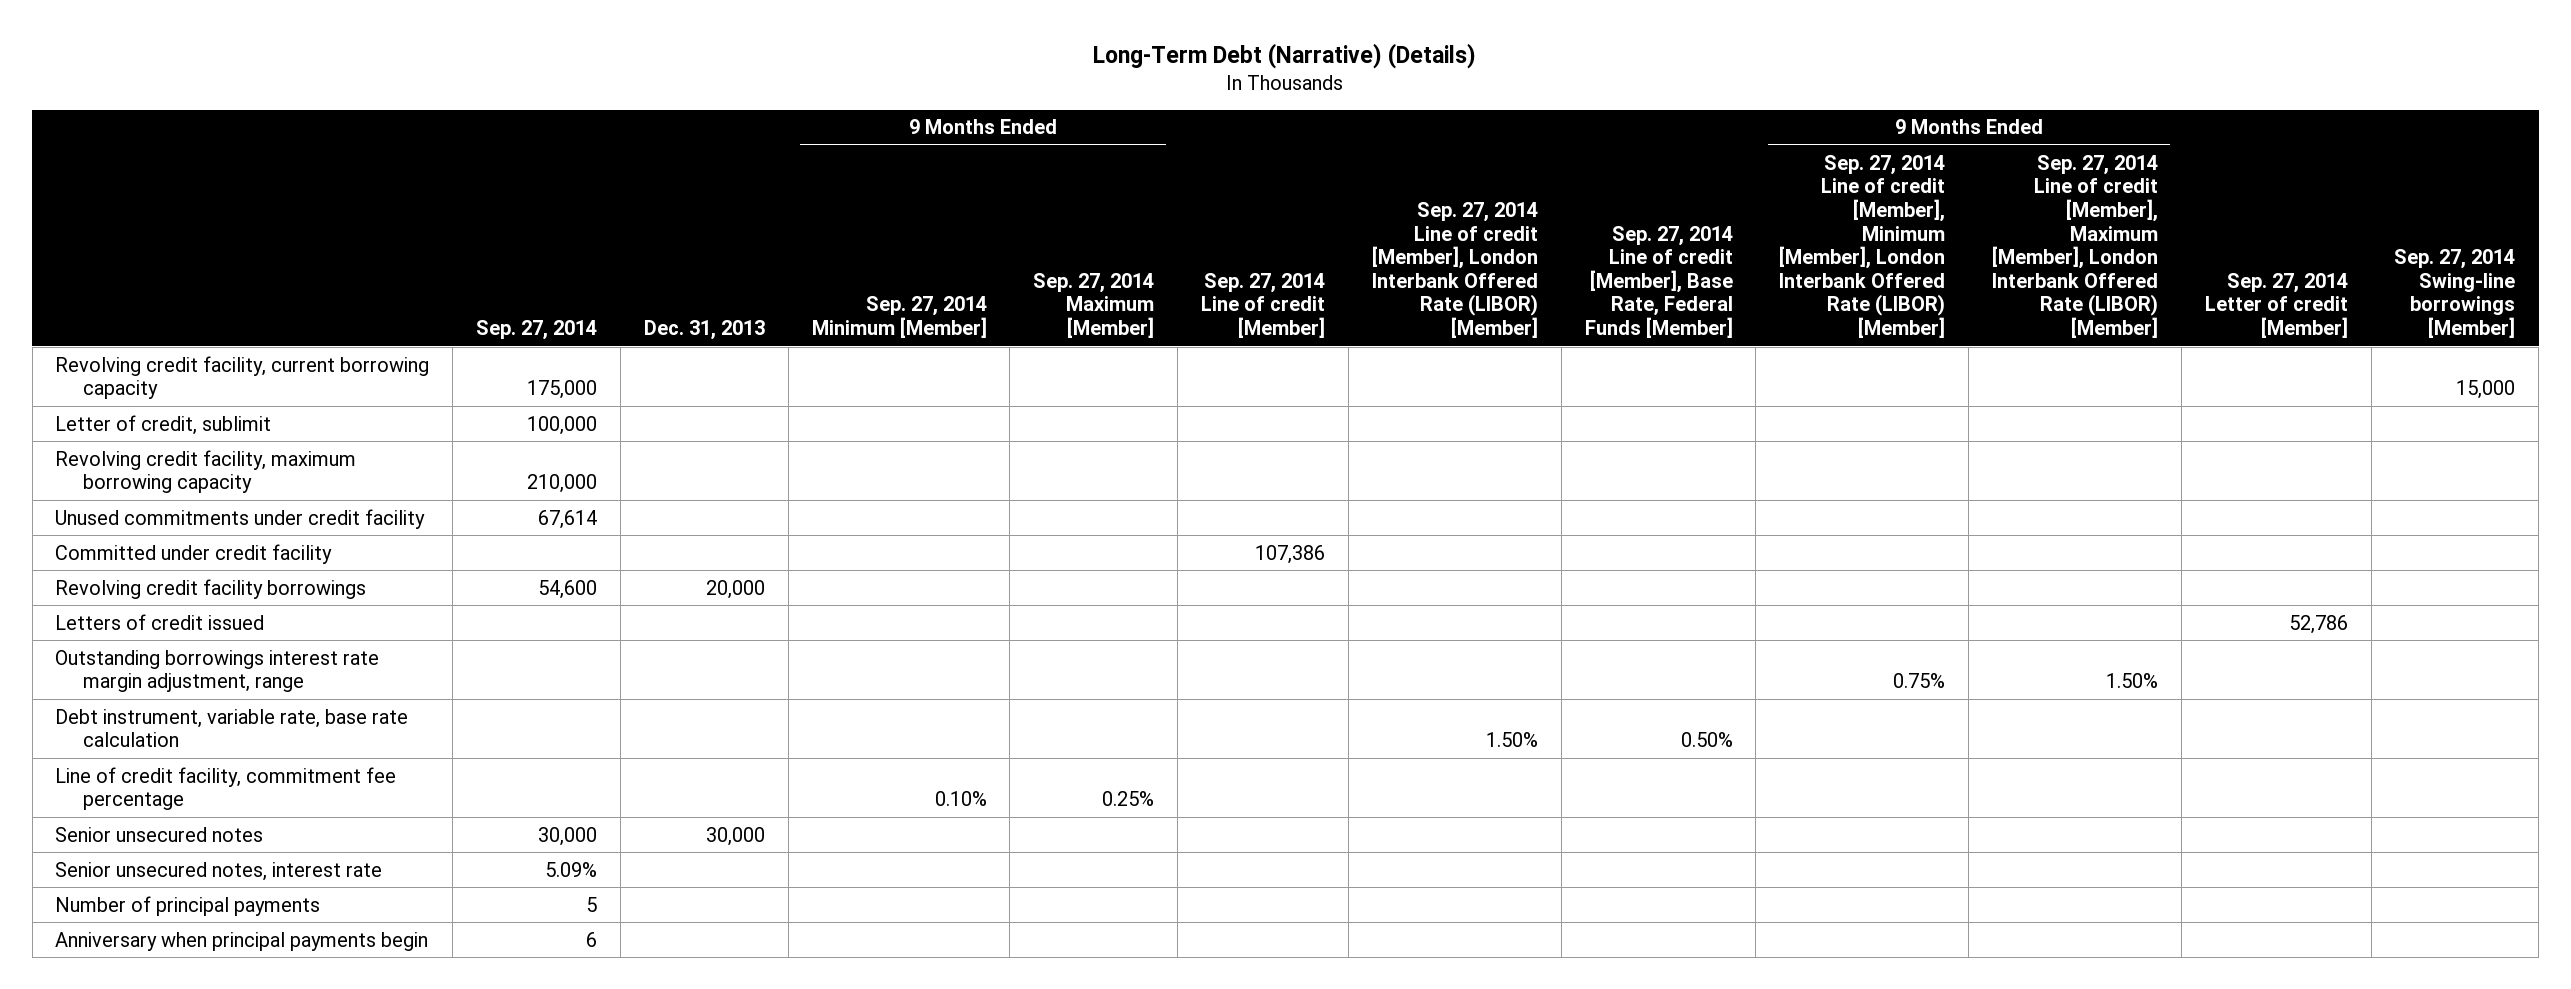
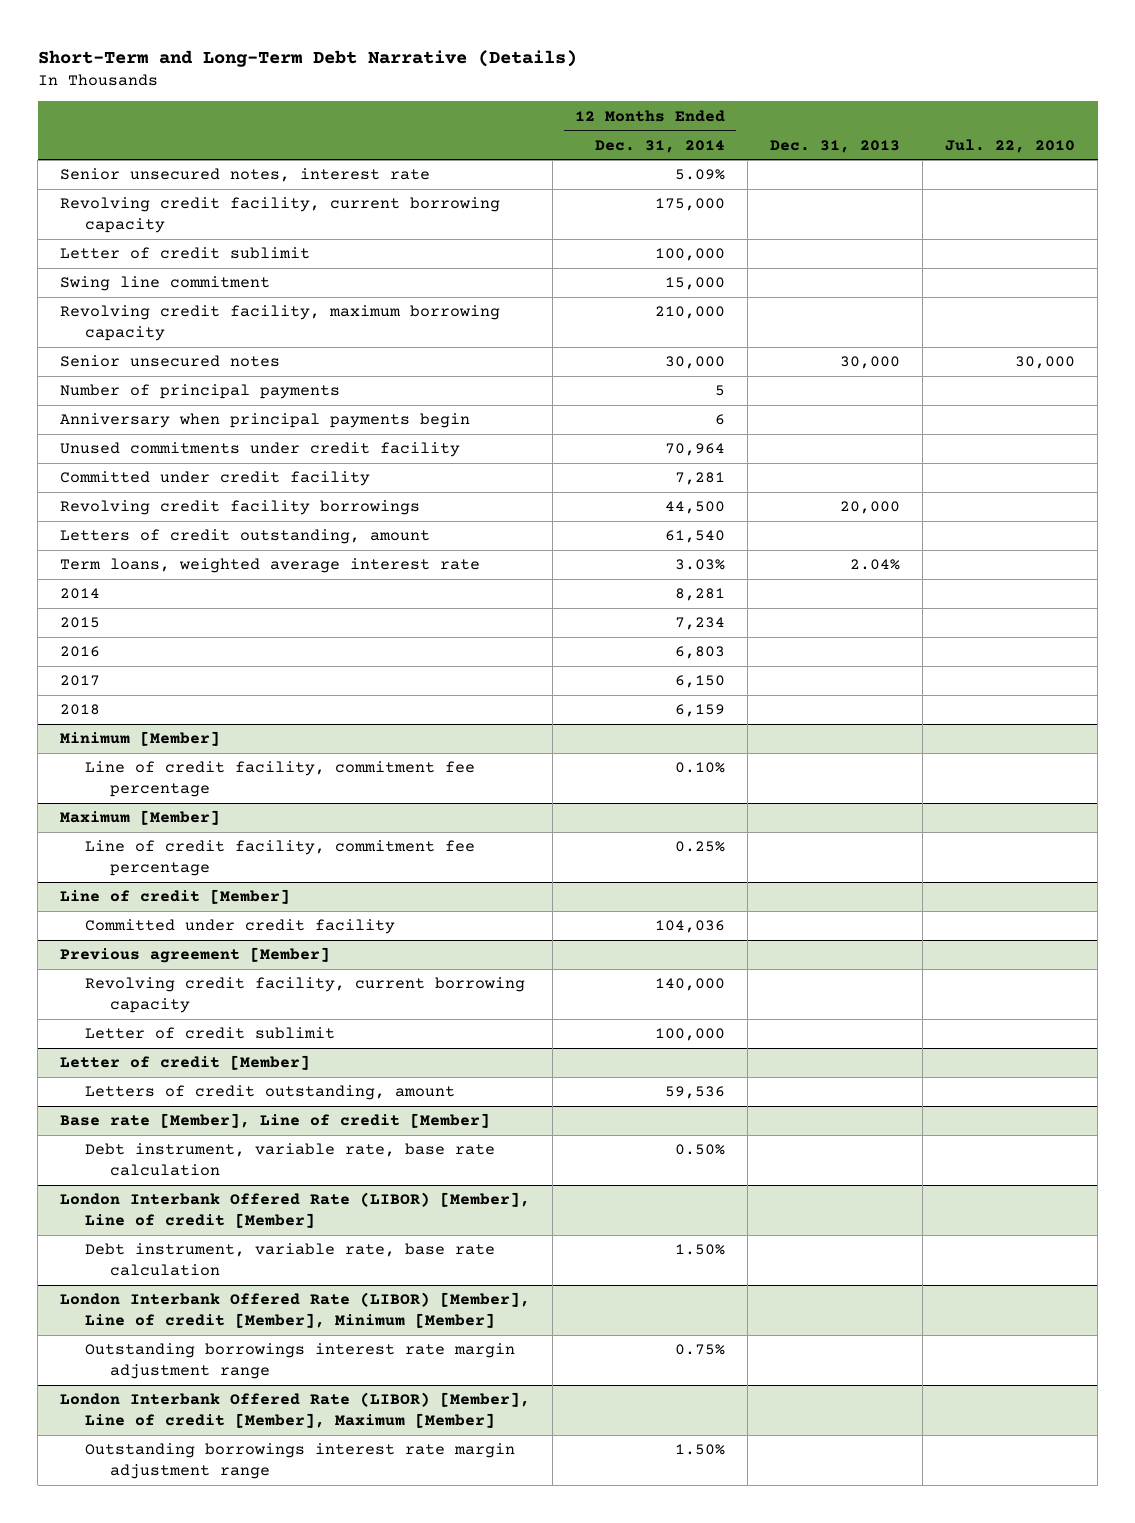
- Long-Term Debt (Narrative) (Details)
+ Short-Term and Long-Term Debt Narrative (Details)
- | Sep. 27, 2014 | Dec. 31, 2013 | 9 Months Ended Sep. 27, 2014 Minimum [Member] | 9 Months Ended Sep. 27, 2014 Maximum [Member] | Sep. 27, 2014 Line of credit [Member] | Sep. 27, 2014 Line of credit [Member], London Interbank Offered Rate (LIBOR) [Member] | Sep. 27, 2014 Line of credit [Member], Base Rate, Federal Funds [Member] | 9 Months Ended Sep. 27, 2014 Line of credit [Member], Minimum [Member], London Interbank Offered Rate (LIBOR) [Member] | 9 Months Ended Sep. 27, 2014 Line of credit [Member], Maximum [Member], London Interbank Offered Rate (LIBOR) [Member] | Sep. 27, 2014 Letter of credit [Member] | Sep. 27, 2014 Swing-line borrowings [Member]
+ | 12 Months Ended Dec. 31, 2014 | Dec. 31, 2013 | Jul. 22, 2010
moved up: Senior unsecured notes, interest rate | 5.09% | |
- Letter of credit, sublimit | 100,000 | | | | | | | | | |
+ Letter of credit sublimit | 100,000 | |
+ Swing line commitment | 15,000 | |
- Letters of credit issued | | | | | | | | | | 52,786 |
- Outstanding borrowings interest rate margin adjustment, range | | | | | | | | 0.75% | 1.50% | |
- Debt instrument, variable rate, base rate calculation | | | | | | 1.50% | 0.50% | | | |
- Line of credit facility, commitment fee percentage | | | 0.10% | 0.25% | | | | | | |
moved down: Unused commitments under credit facility | 70,964 | |
moved down: Committed under credit facility | 7,281 | |
moved down: Revolving credit facility borrowings | 44,500 | 20,000 |
+ Letters of credit outstanding, amount | 61,540 | |
+ Term loans, weighted average interest rate | 3.03% | 2.04% |
+ 2014 | 8,281 | |
+ 2015 | 7,234 | |
+ 2016 | 6,803 | |
+ 2017 | 6,150 | |
+ 2018 | 6,159 | |
+ Minimum [Member]
+ Line of credit facility, commitment fee percentage | 0.10% | |
+ Maximum [Member]
+ Line of credit facility, commitment fee percentage | 0.25% | |
+ Line of credit [Member]
+ Committed under credit facility | 104,036 | |
+ Previous agreement [Member]
+ Revolving credit facility, current borrowing capacity | 140,000 | |
+ Letter of credit sublimit | 100,000 | |
+ Letter of credit [Member]
+ Letters of credit outstanding, amount | 59,536 | |
+ Base rate [Member], Line of credit [Member]
+ Debt instrument, variable rate, base rate calculation | 0.50% | |
+ London Interbank Offered Rate (LIBOR) [Member], Line of credit [Member]
+ Debt instrument, variable rate, base rate calculation | 1.50% | |
+ London Interbank Offered Rate (LIBOR) [Member], Line of credit [Member], Minimum [Member]
+ Outstanding borrowings interest rate margin adjustment range | 0.75% | |
+ London Interbank Offered Rate (LIBOR) [Member], Line of credit [Member], Maximum [Member]
+ Outstanding borrowings interest rate margin adjustment range | 1.50% | |

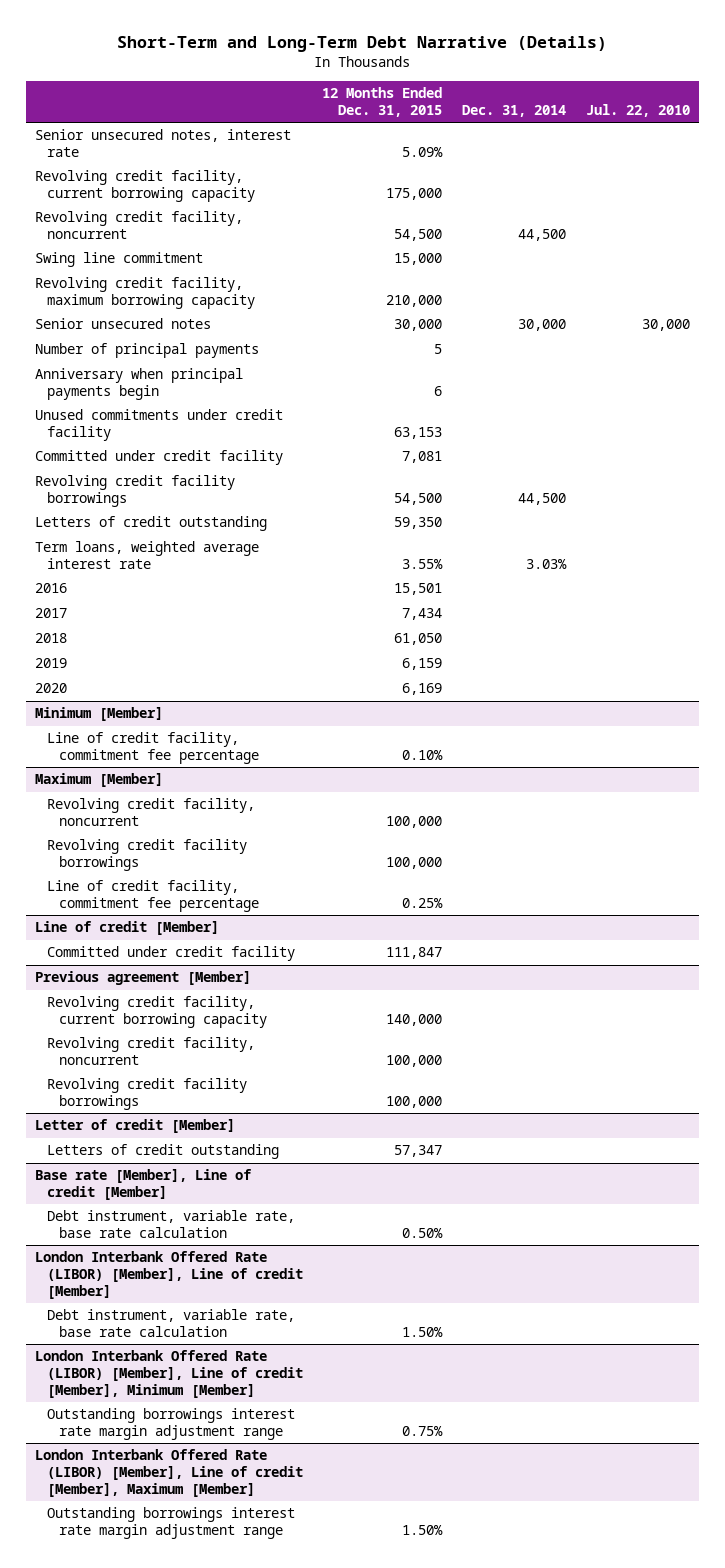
- | 12 Months Ended Dec. 31, 2014 | Dec. 31, 2013 | Jul. 22, 2010
+ | 12 Months Ended Dec. 31, 2015 | Dec. 31, 2014 | Jul. 22, 2010
- Letter of credit sublimit | 100,000 | |
+ Revolving credit facility, noncurrent | 54,500 | 44,500 |
- Letters of credit outstanding, amount | 61,540 | |
+ Letters of credit outstanding | 59,350 | |
- 2014 | 8,281 | |
- 2015 | 7,234 | |
+ 2019 | 6,159 | |
+ 2020 | 6,169 | |
@ Maximum [Member]
+ Revolving credit facility, noncurrent | 100,000 | |
+ Revolving credit facility borrowings | 100,000 | |
@ Previous agreement [Member]
- Letter of credit sublimit | 100,000 | |
+ Revolving credit facility, noncurrent | 100,000 | |
+ Revolving credit facility borrowings | 100,000 | |
@ Letter of credit [Member]
- Letters of credit outstanding, amount | 59,536 | |
+ Letters of credit outstanding | 57,347 | |

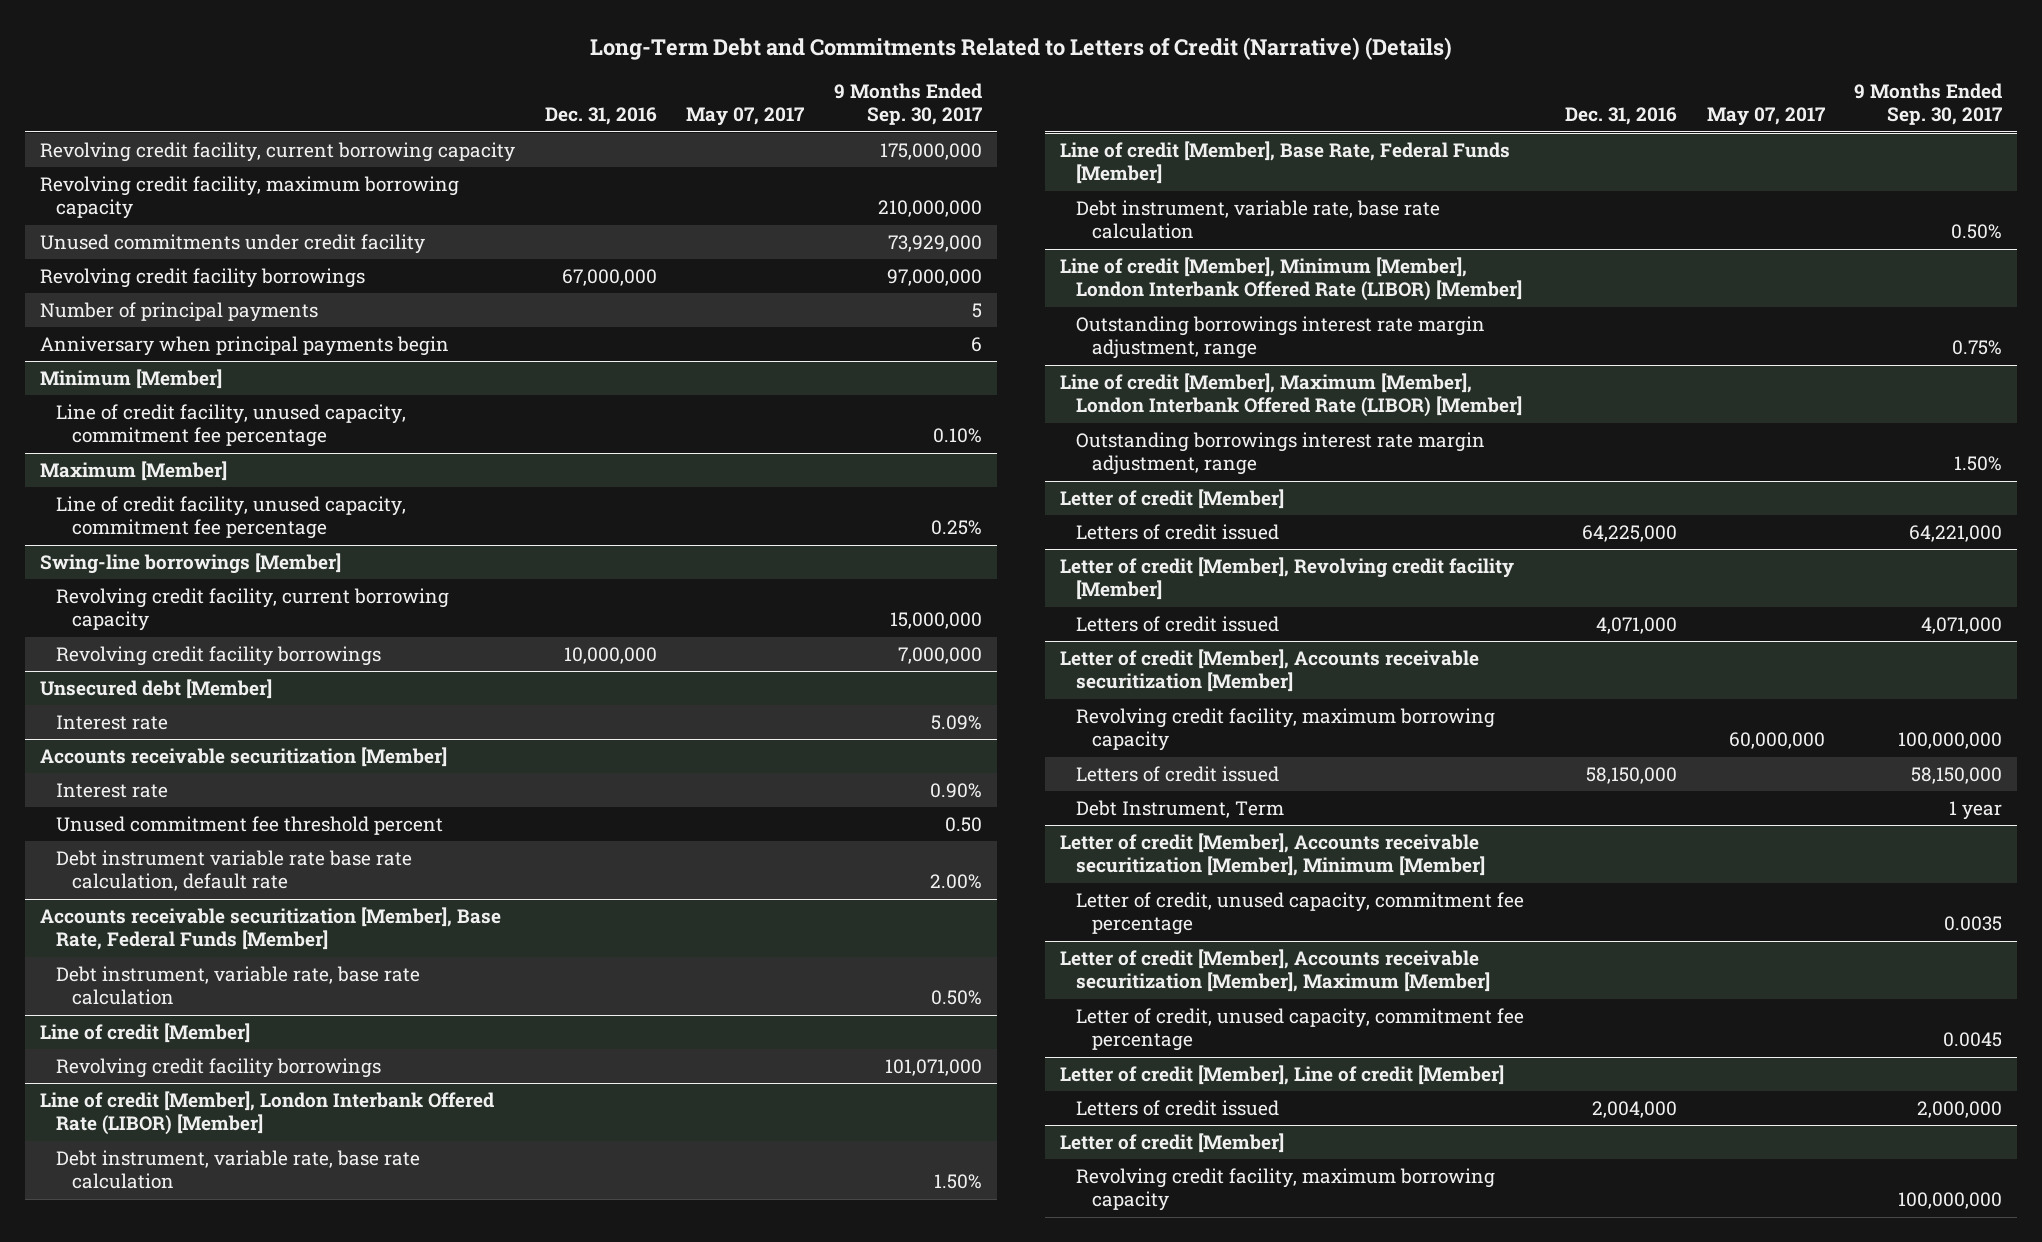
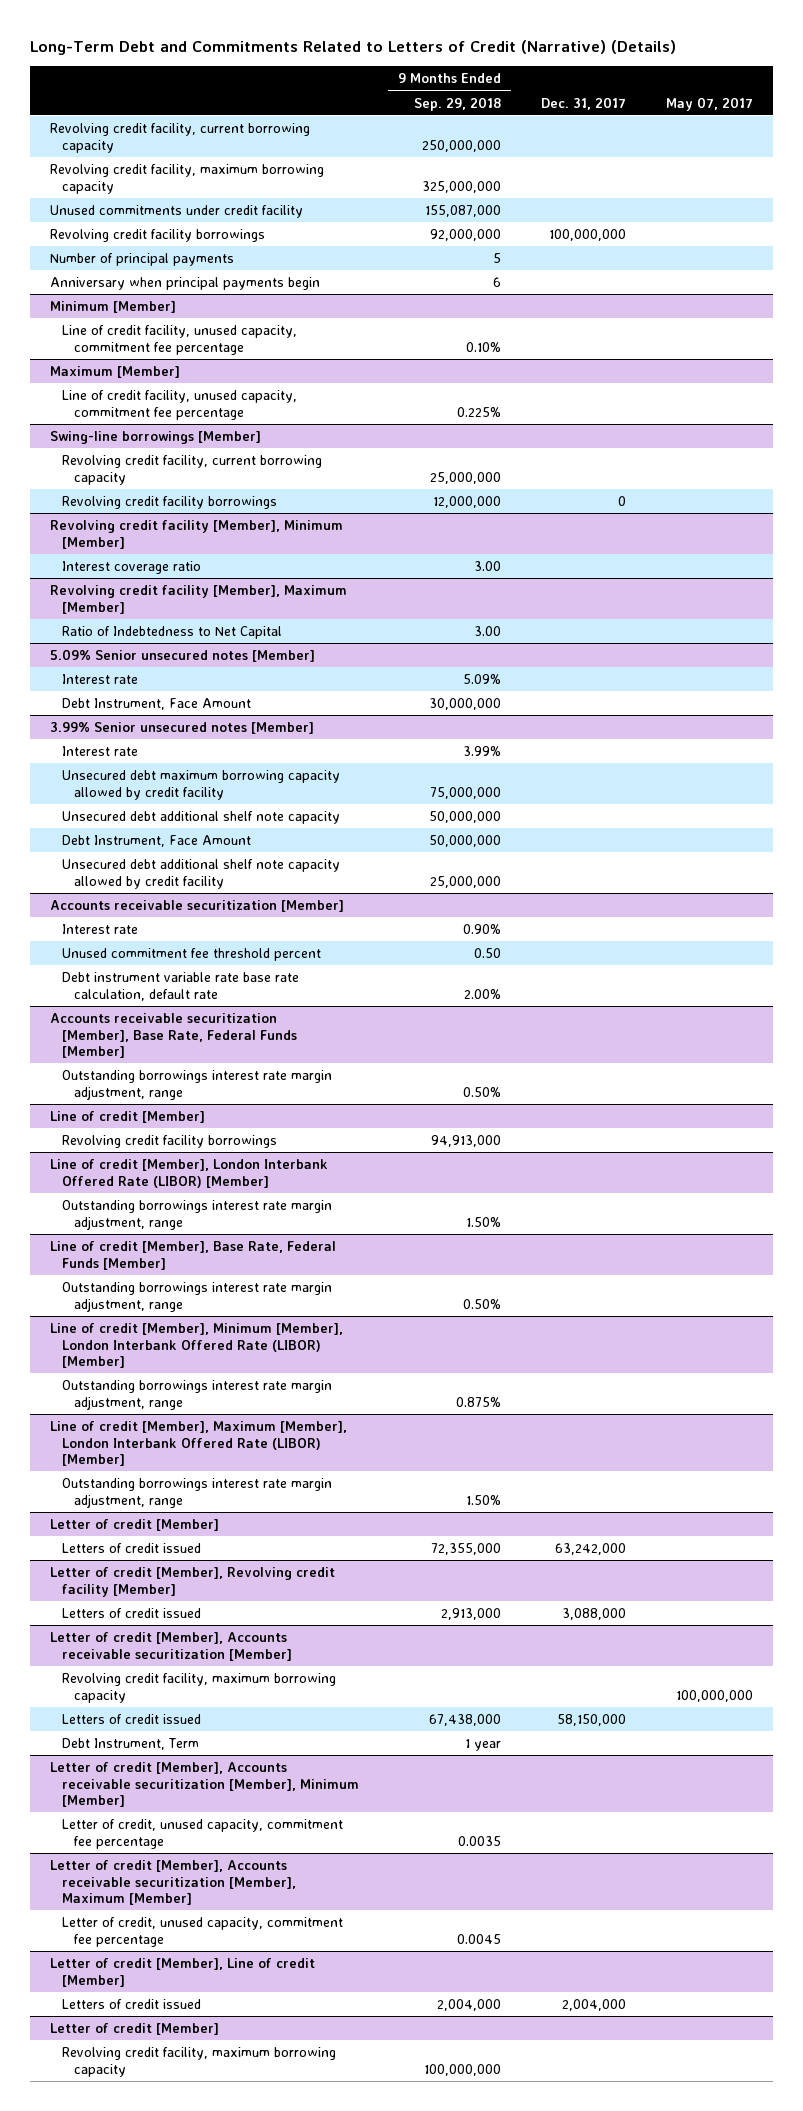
- | Dec. 31, 2016 | May 07, 2017 | 9 Months Ended Sep. 30, 2017
+ | 9 Months Ended Sep. 29, 2018 | Dec. 31, 2017 | May 07, 2017
- Unsecured debt [Member]
- Interest rate | | | 5.09%
+ Revolving credit facility [Member], Minimum [Member]
+ Interest coverage ratio | 3.00 | |
+ Revolving credit facility [Member], Maximum [Member]
+ Ratio of Indebtedness to Net Capital | 3.00 | |
+ 5.09% Senior unsecured notes [Member]
+ Interest rate | 5.09% | |
+ Debt Instrument, Face Amount | 30,000,000 | |
+ 3.99% Senior unsecured notes [Member]
+ Interest rate | 3.99% | |
+ Unsecured debt maximum borrowing capacity allowed by credit facility | 75,000,000 | |
+ Unsecured debt additional shelf note capacity | 50,000,000 | |
+ Debt Instrument, Face Amount | 50,000,000 | |
+ Unsecured debt additional shelf note capacity allowed by credit facility | 25,000,000 | |
@ Accounts receivable securitization [Member], Base Rate, Federal Funds [Member]
- Debt instrument, variable rate, base rate calculation | | | 0.50%
+ Outstanding borrowings interest rate margin adjustment, range | 0.50% | |
@ Line of credit [Member], London Interbank Offered Rate (LIBOR) [Member]
- Debt instrument, variable rate, base rate calculation | | | 1.50%
+ Outstanding borrowings interest rate margin adjustment, range | 1.50% | |
@ Line of credit [Member], Base Rate, Federal Funds [Member]
- Debt instrument, variable rate, base rate calculation | | | 0.50%
+ Outstanding borrowings interest rate margin adjustment, range | 0.50% | |
@ Letter of credit [Member], Accounts receivable securitization [Member]
- Revolving credit facility, maximum borrowing capacity | | 60,000,000 | 100,000,000
+ Revolving credit facility, maximum borrowing capacity | | | 100,000,000

